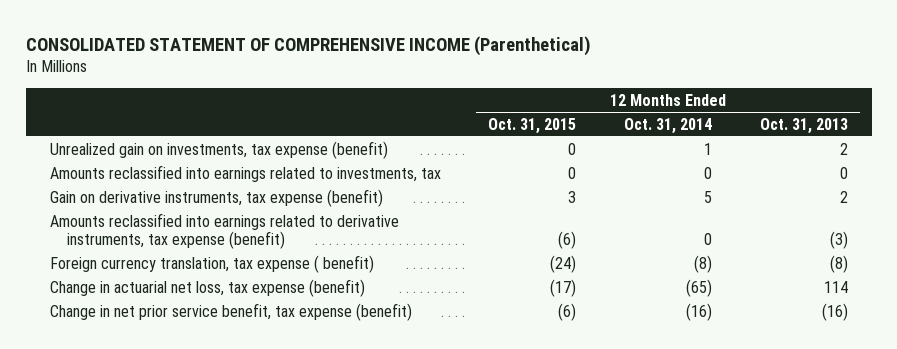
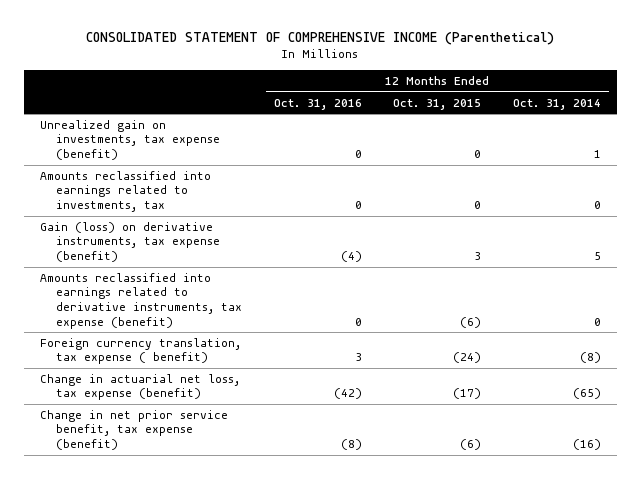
- | 12 Months Ended Oct. 31, 2015 | 12 Months Ended Oct. 31, 2014 | 12 Months Ended Oct. 31, 2013
+ | 12 Months Ended Oct. 31, 2016 | 12 Months Ended Oct. 31, 2015 | 12 Months Ended Oct. 31, 2014
- Gain on derivative instruments, tax expense (benefit) | 3 | 5 | 2
+ Gain (loss) on derivative instruments, tax expense (benefit) | (4) | 3 | 5

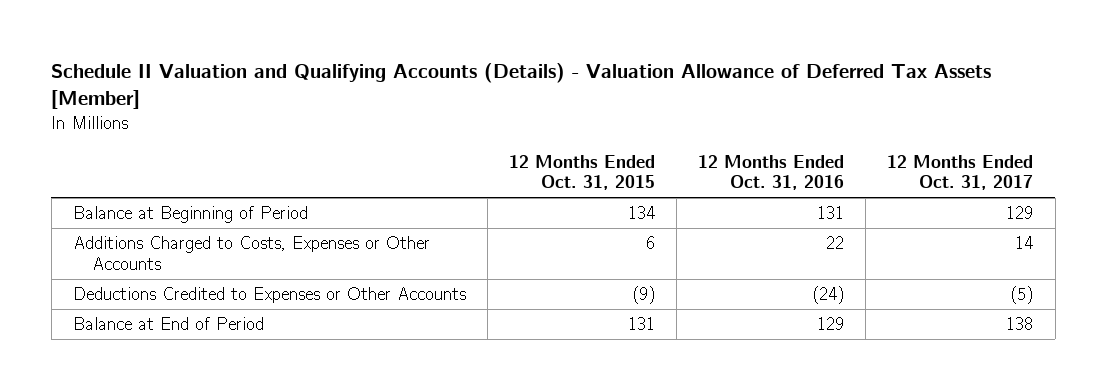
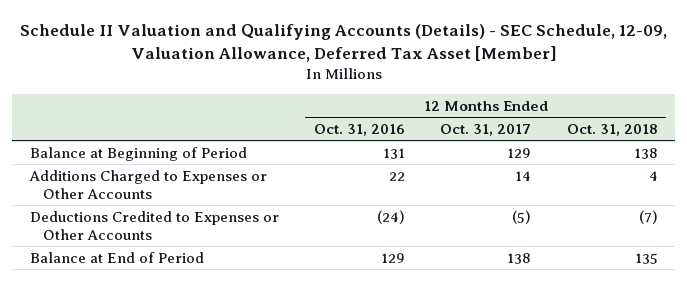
- Schedule II Valuation and Qualifying Accounts (Details) - Valuation Allowance of Deferred Tax Assets [Member]
+ Schedule II Valuation and Qualifying Accounts (Details) - SEC Schedule, 12-09, Valuation Allowance, Deferred Tax Asset [Member]
- | 12 Months Ended Oct. 31, 2015 | 12 Months Ended Oct. 31, 2016 | 12 Months Ended Oct. 31, 2017
+ | 12 Months Ended Oct. 31, 2016 | 12 Months Ended Oct. 31, 2017 | 12 Months Ended Oct. 31, 2018
- Additions Charged to Costs, Expenses or Other Accounts | 6 | 22 | 14
+ Additions Charged to Expenses or Other Accounts | 22 | 14 | 4

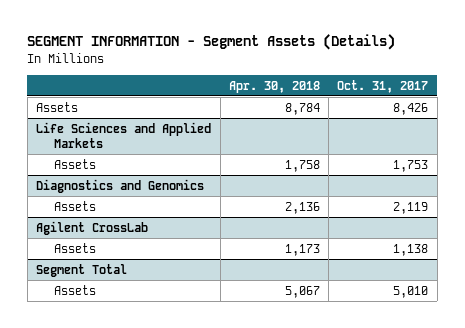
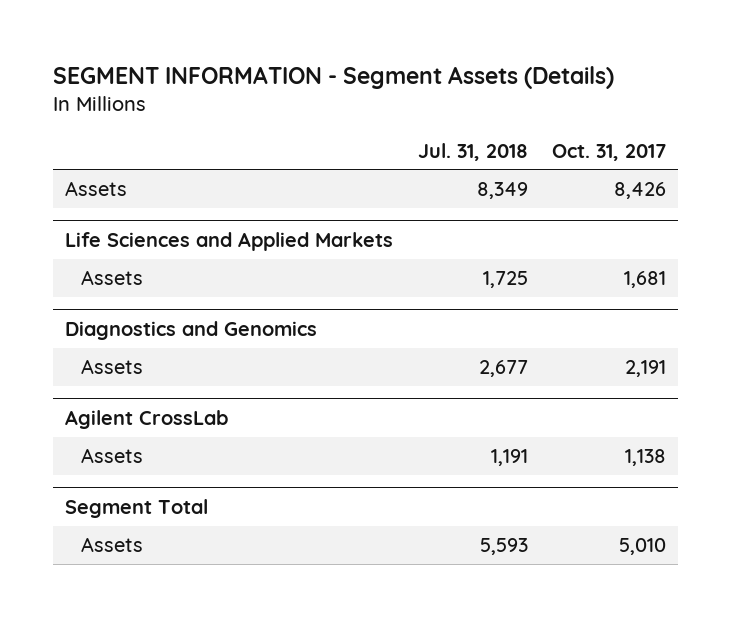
- | Apr. 30, 2018 | Oct. 31, 2017
+ | Jul. 31, 2018 | Oct. 31, 2017
@ Life Sciences and Applied Markets
- Assets | 1,758 | 1,753
+ Assets | 1,725 | 1,681
@ Diagnostics and Genomics
- Assets | 2,136 | 2,119
+ Assets | 2,677 | 2,191

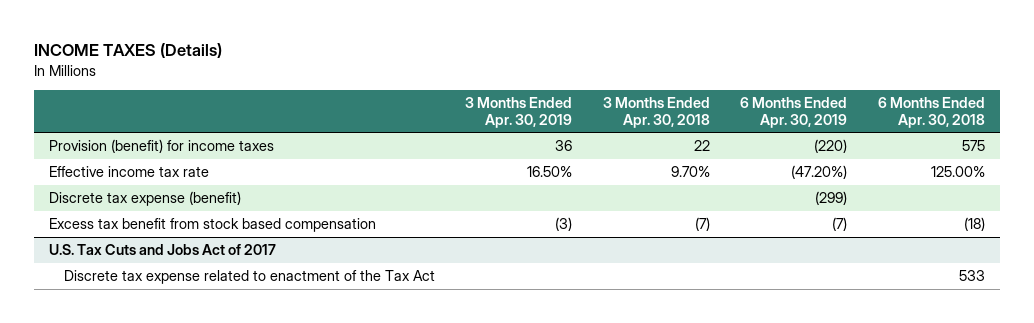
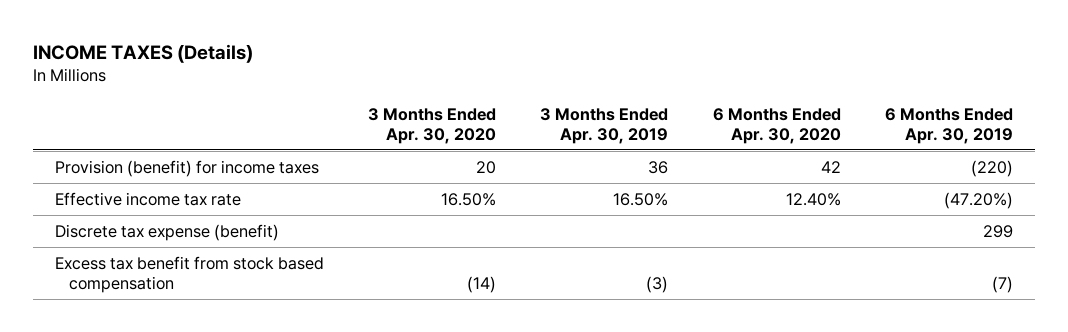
- | 3 Months Ended Apr. 30, 2019 | 3 Months Ended Apr. 30, 2018 | 6 Months Ended Apr. 30, 2019 | 6 Months Ended Apr. 30, 2018
+ | 3 Months Ended Apr. 30, 2020 | 3 Months Ended Apr. 30, 2019 | 6 Months Ended Apr. 30, 2020 | 6 Months Ended Apr. 30, 2019
- Discrete tax expense (benefit) | | | (299) |
+ Discrete tax expense (benefit) | | | | 299
- U.S. Tax Cuts and Jobs Act of 2017
- Discrete tax expense related to enactment of the Tax Act | | | | 533

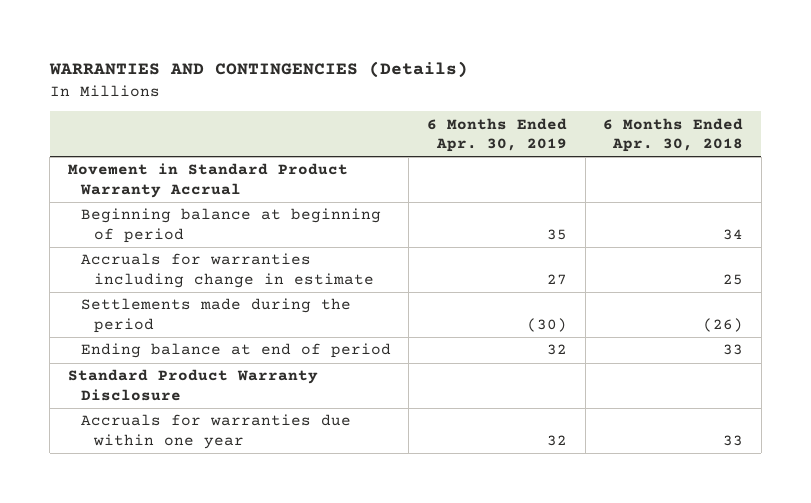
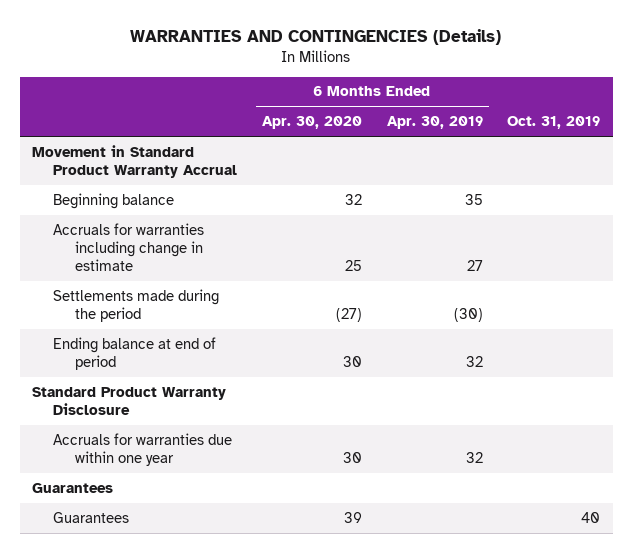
- | 6 Months Ended Apr. 30, 2019 | 6 Months Ended Apr. 30, 2018
+ | 6 Months Ended Apr. 30, 2020 | 6 Months Ended Apr. 30, 2019 | Oct. 31, 2019
- Beginning balance at beginning of period | 35 | 34
+ Beginning balance | 32 | 35 |
+ Guarantees
+ Guarantees | 39 | | 40

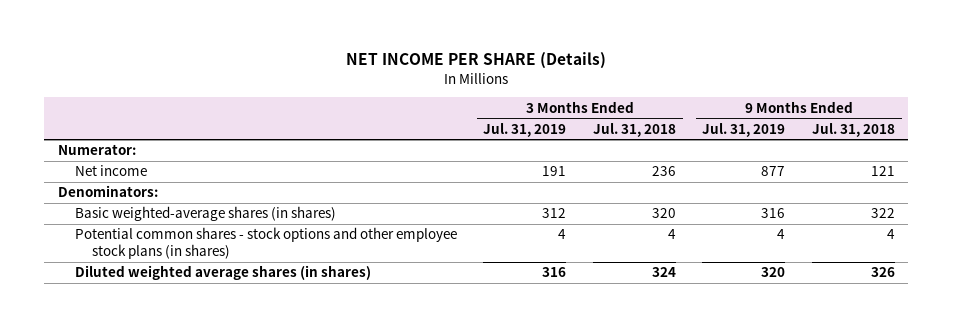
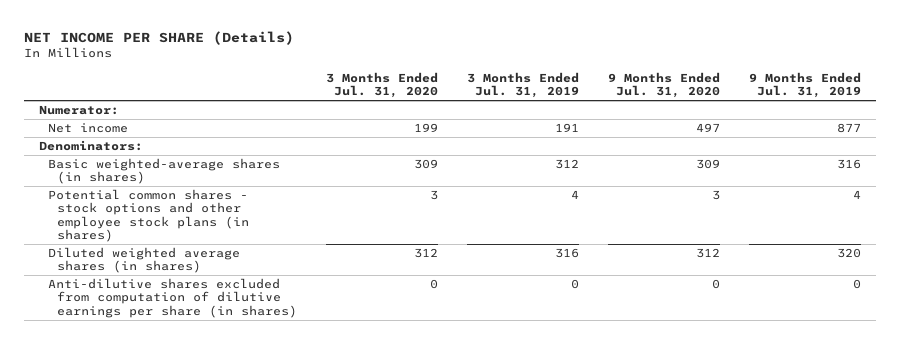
- | 3 Months Ended Jul. 31, 2019 | 3 Months Ended Jul. 31, 2018 | 9 Months Ended Jul. 31, 2019 | 9 Months Ended Jul. 31, 2018
+ | 3 Months Ended Jul. 31, 2020 | 3 Months Ended Jul. 31, 2019 | 9 Months Ended Jul. 31, 2020 | 9 Months Ended Jul. 31, 2019
+ Anti-dilutive shares excluded from computation of dilutive earnings per share (in shares) | 0 | 0 | 0 | 0

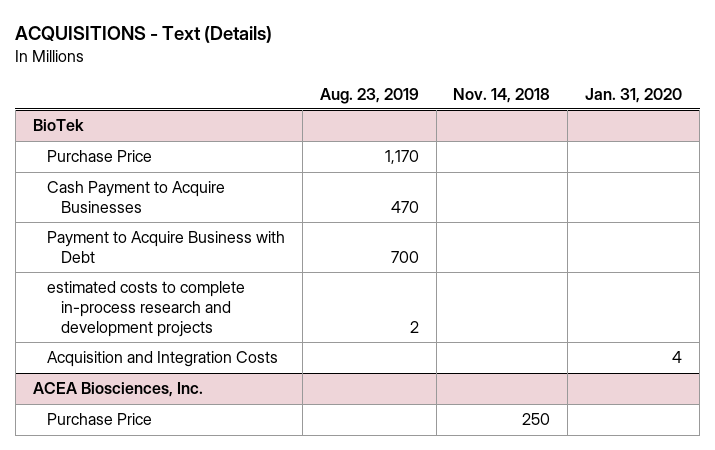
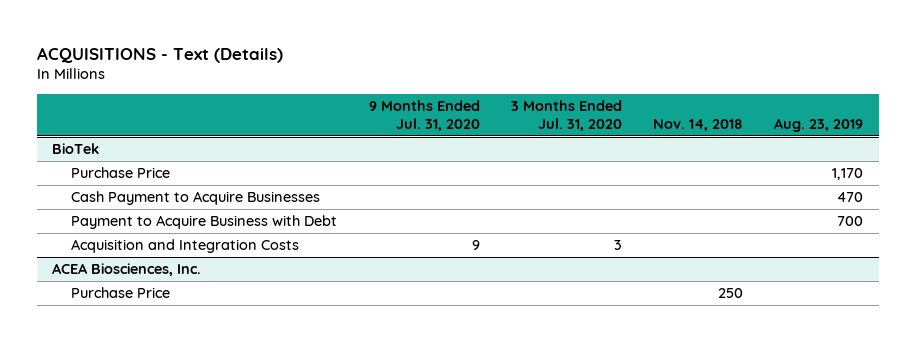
- | Aug. 23, 2019 | Nov. 14, 2018 | Jan. 31, 2020
+ | 9 Months Ended Jul. 31, 2020 | 3 Months Ended Jul. 31, 2020 | Nov. 14, 2018 | Aug. 23, 2019
@ BioTek
- estimated costs to complete in-process research and development projects | 2 | |

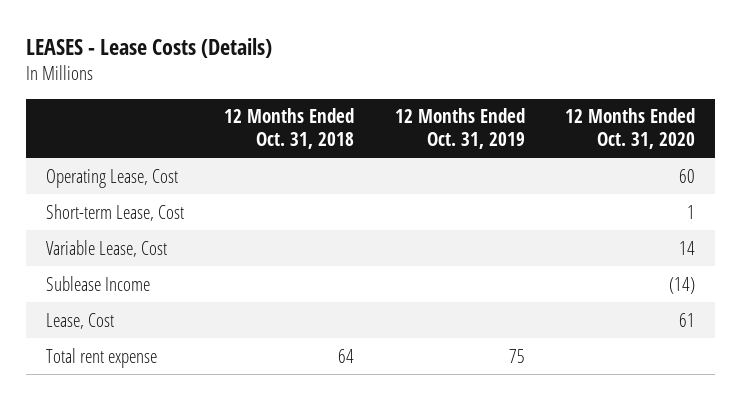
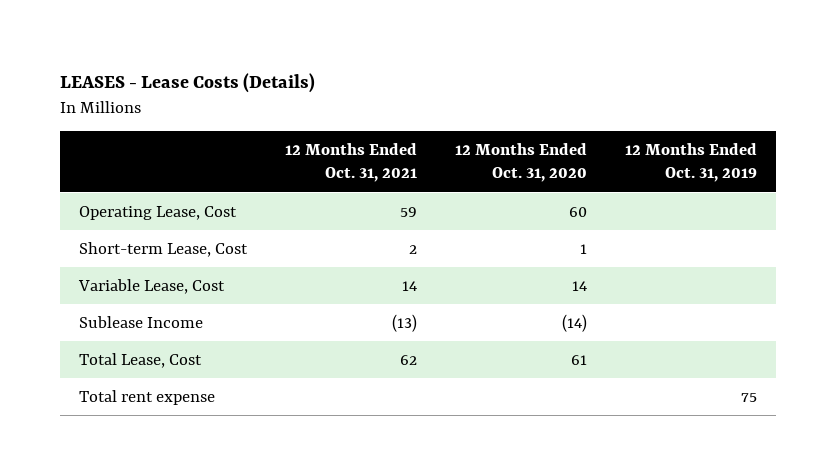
- | 12 Months Ended Oct. 31, 2018 | 12 Months Ended Oct. 31, 2019 | 12 Months Ended Oct. 31, 2020
+ | 12 Months Ended Oct. 31, 2021 | 12 Months Ended Oct. 31, 2020 | 12 Months Ended Oct. 31, 2019
- Lease, Cost | | | 61
+ Total Lease, Cost | 62 | 61 |

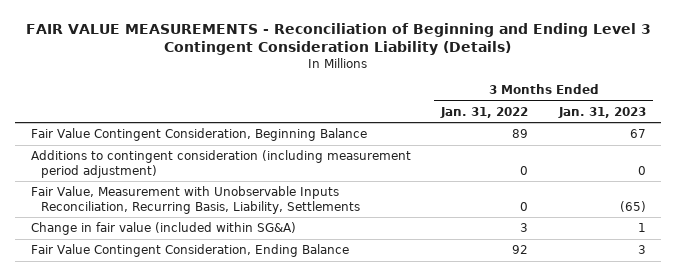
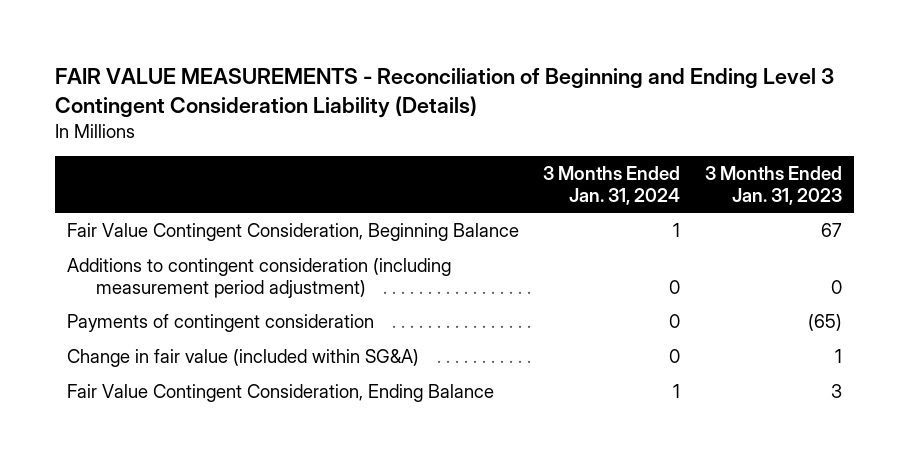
- | 3 Months Ended Jan. 31, 2022 | 3 Months Ended Jan. 31, 2023
+ | 3 Months Ended Jan. 31, 2024 | 3 Months Ended Jan. 31, 2023
- Fair Value, Measurement with Unobservable Inputs Reconciliation, Recurring Basis, Liability, Settlements | 0 | (65)
+ Payments of contingent consideration | 0 | (65)

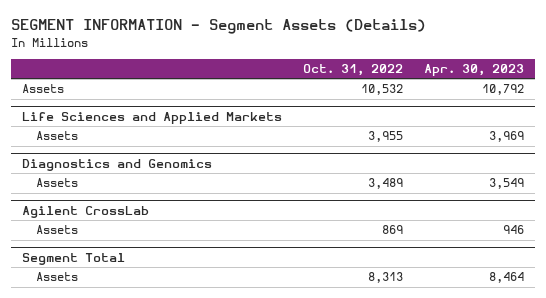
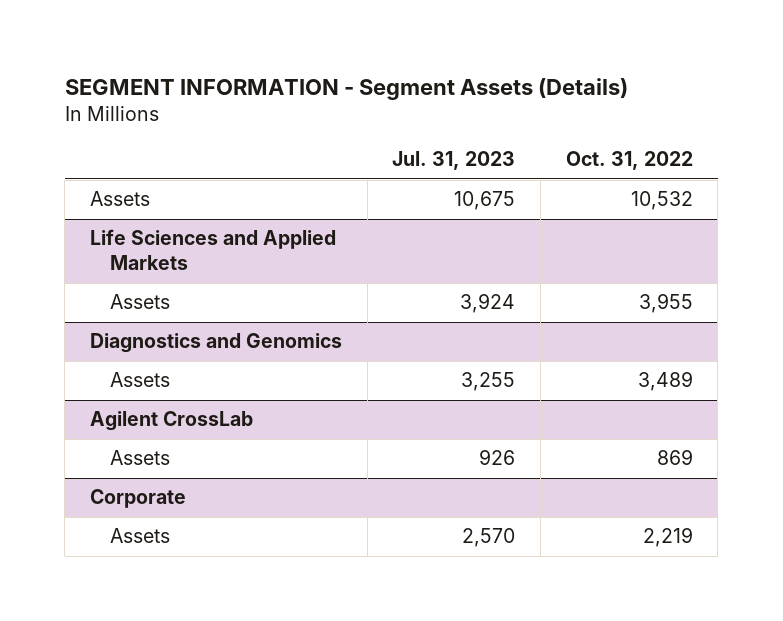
- | Oct. 31, 2022 | Apr. 30, 2023
+ | Jul. 31, 2023 | Oct. 31, 2022
- Segment Total
- Assets | 8,313 | 8,464
+ Corporate
+ Assets | 2,570 | 2,219

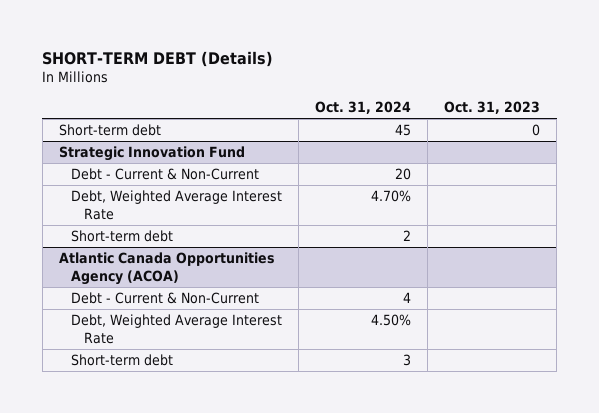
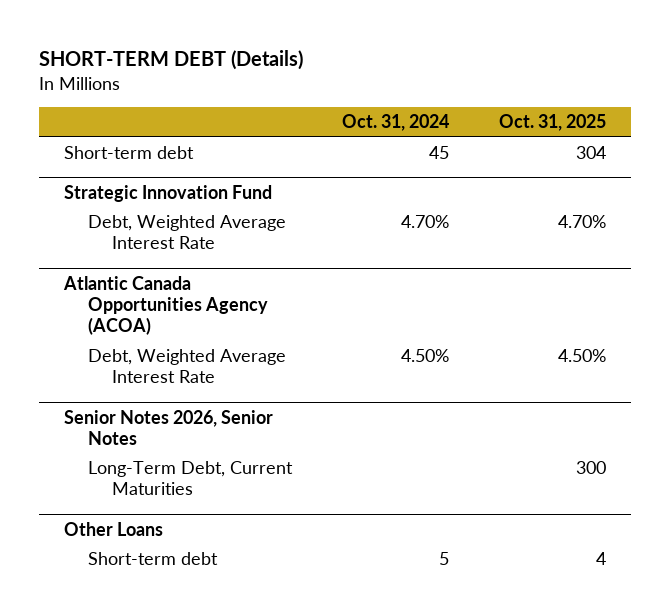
- | Oct. 31, 2024 | Oct. 31, 2023
+ | Oct. 31, 2024 | Oct. 31, 2025
@ Strategic Innovation Fund
- Debt - Current & Non-Current | 20 |
- Short-term debt | 2 |
@ Atlantic Canada Opportunities Agency (ACOA)
- Debt - Current & Non-Current | 4 |
- Short-term debt | 3 |
+ Senior Notes 2026, Senior Notes
+ Long-Term Debt, Current Maturities | | 300
+ Other Loans
+ Short-term debt | 5 | 4

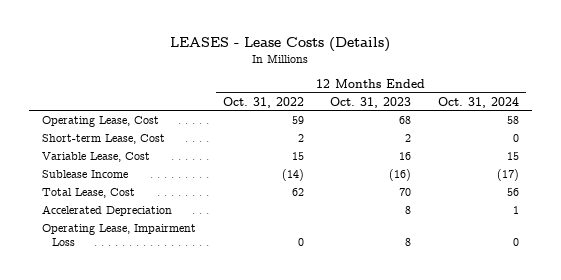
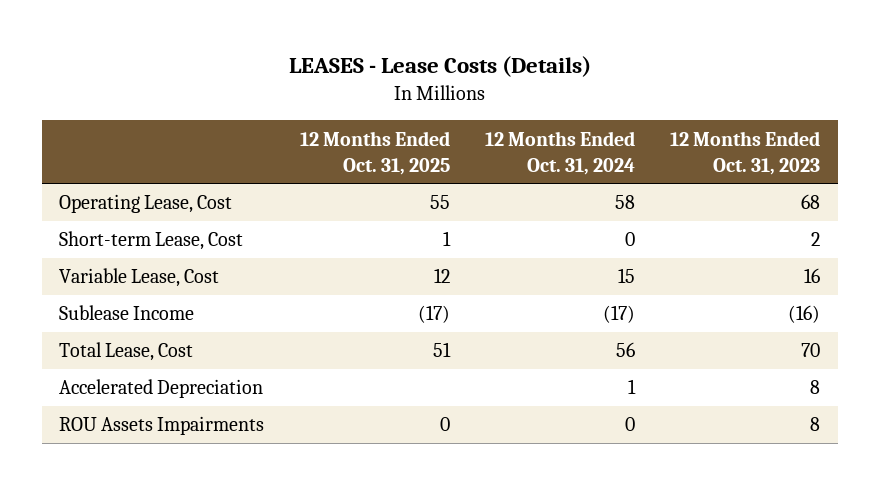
- | 12 Months Ended Oct. 31, 2022 | 12 Months Ended Oct. 31, 2023 | 12 Months Ended Oct. 31, 2024
+ | 12 Months Ended Oct. 31, 2025 | 12 Months Ended Oct. 31, 2024 | 12 Months Ended Oct. 31, 2023
- Operating Lease, Impairment Loss | 0 | 8 | 0
+ ROU Assets Impairments | 0 | 0 | 8

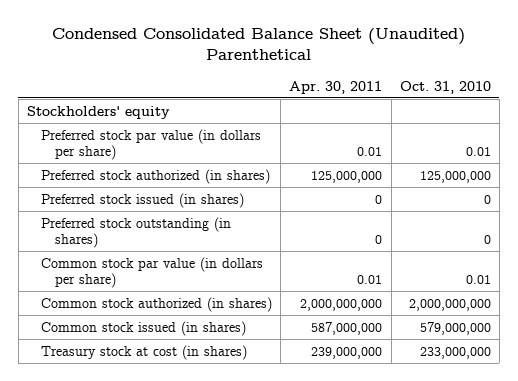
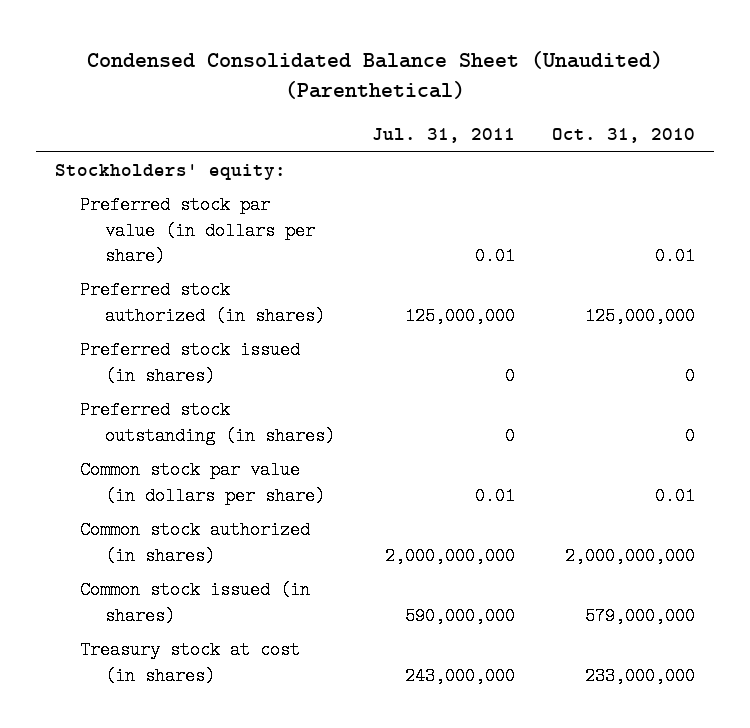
- Condensed Consolidated Balance Sheet (Unaudited) Parenthetical
+ Condensed Consolidated Balance Sheet (Unaudited) (Parenthetical)
- | Apr. 30, 2011 | Oct. 31, 2010
+ | Jul. 31, 2011 | Oct. 31, 2010
- Stockholders' equity
+ Stockholders' equity:

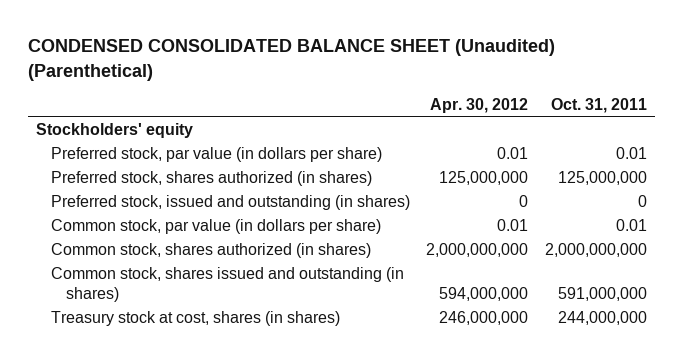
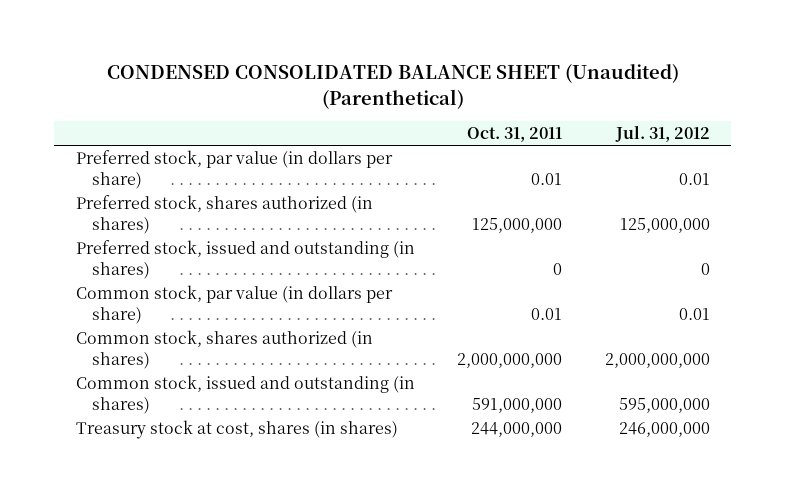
- | Apr. 30, 2012 | Oct. 31, 2011
+ | Oct. 31, 2011 | Jul. 31, 2012
- Stockholders' equity
- Common stock, shares issued and outstanding (in shares) | 594,000,000 | 591,000,000
+ Common stock, issued and outstanding (in shares) | 591,000,000 | 595,000,000

